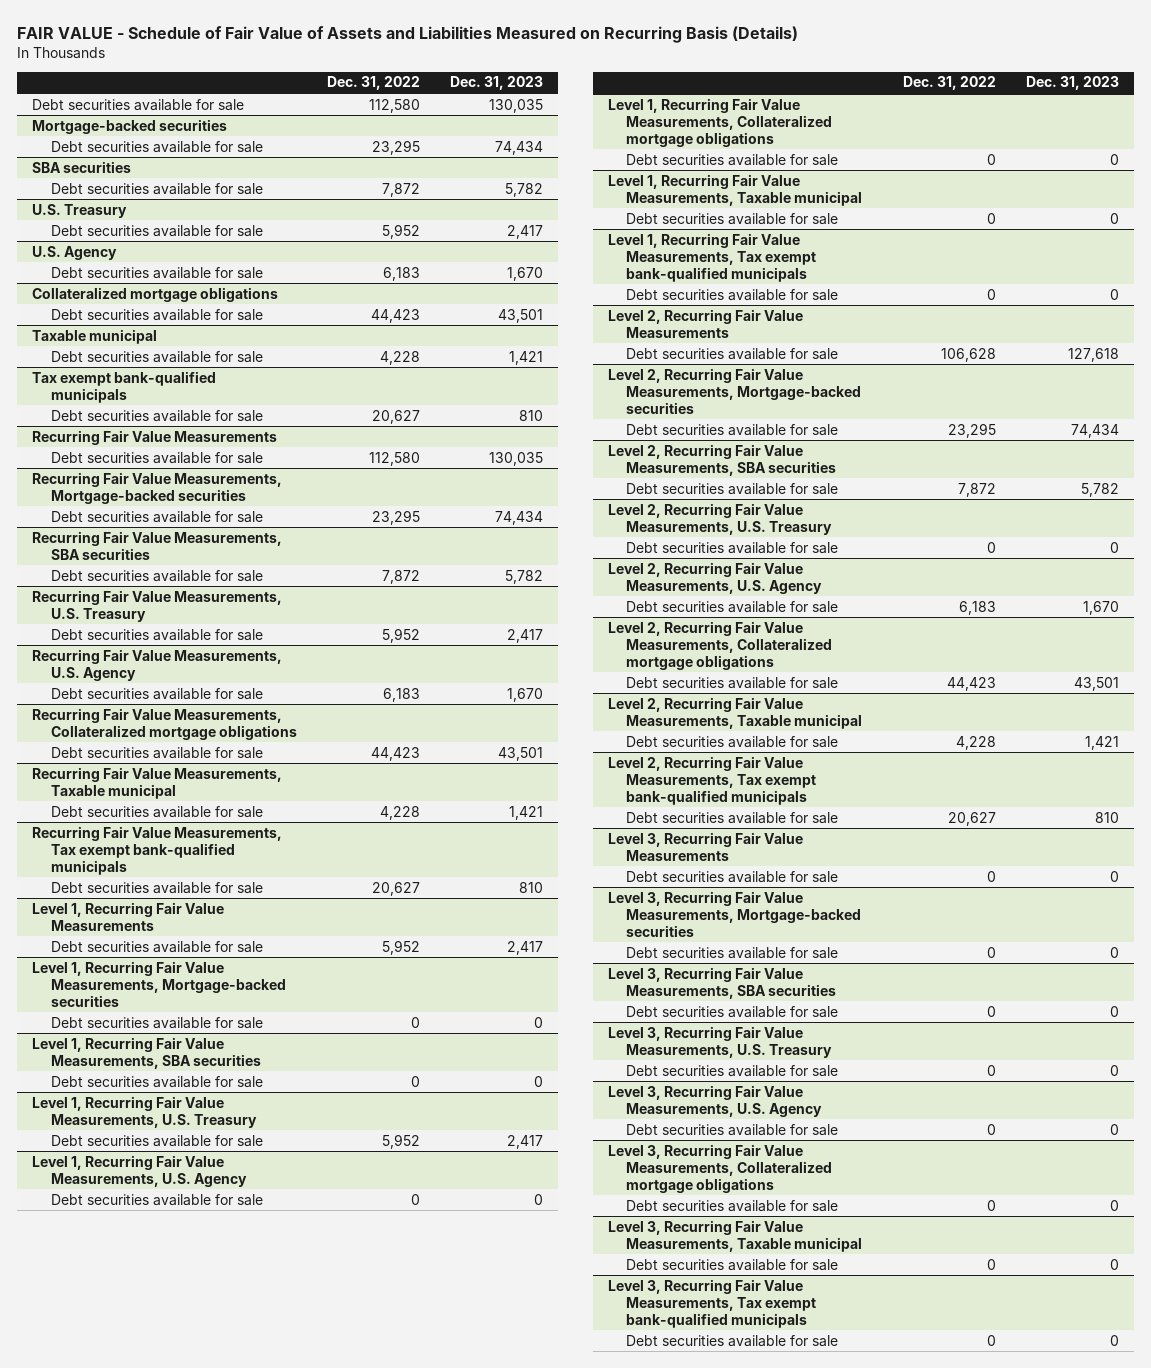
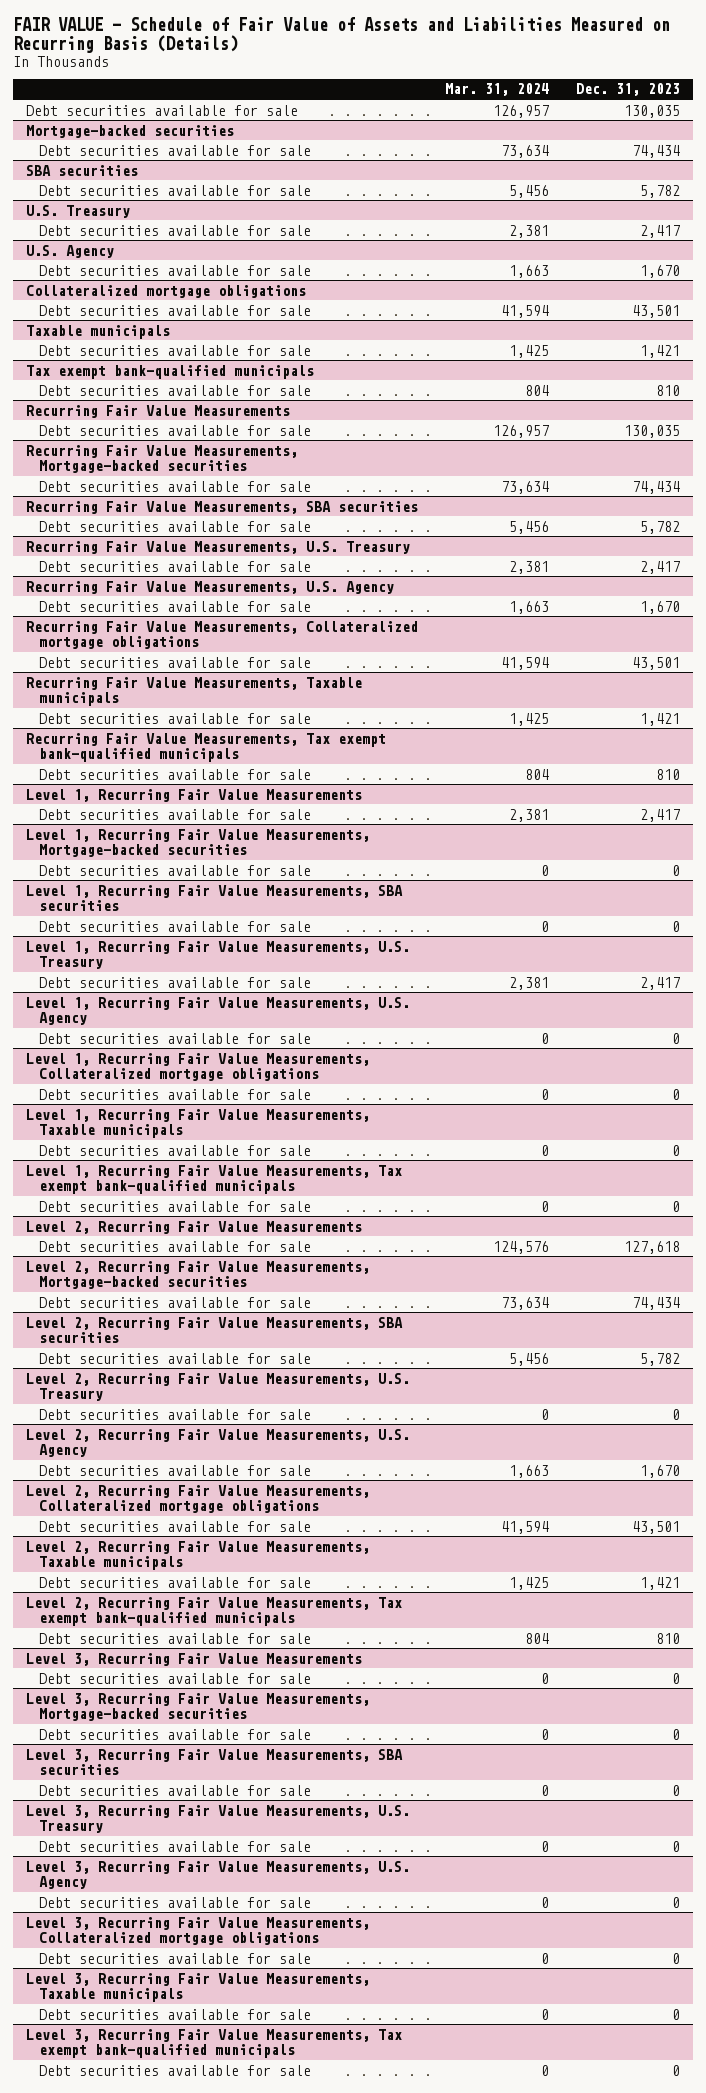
- | Dec. 31, 2022 | Dec. 31, 2023
+ | Mar. 31, 2024 | Dec. 31, 2023
- Taxable municipal
+ Taxable municipals
- Recurring Fair Value Measurements, Taxable municipal
+ Recurring Fair Value Measurements, Taxable municipals
- Level 1, Recurring Fair Value Measurements, Taxable municipal
+ Level 1, Recurring Fair Value Measurements, Taxable municipals
- Level 2, Recurring Fair Value Measurements, Taxable municipal
+ Level 2, Recurring Fair Value Measurements, Taxable municipals
- Level 3, Recurring Fair Value Measurements, Taxable municipal
+ Level 3, Recurring Fair Value Measurements, Taxable municipals

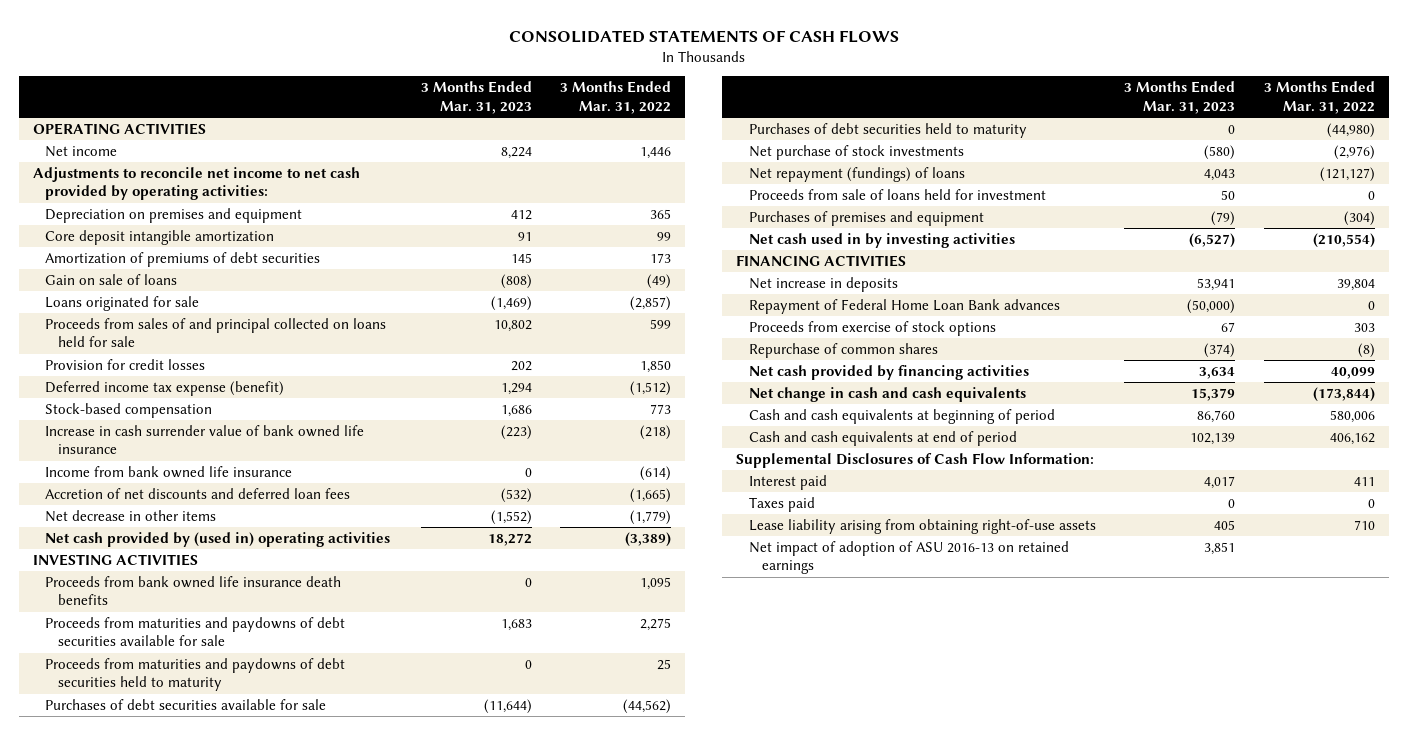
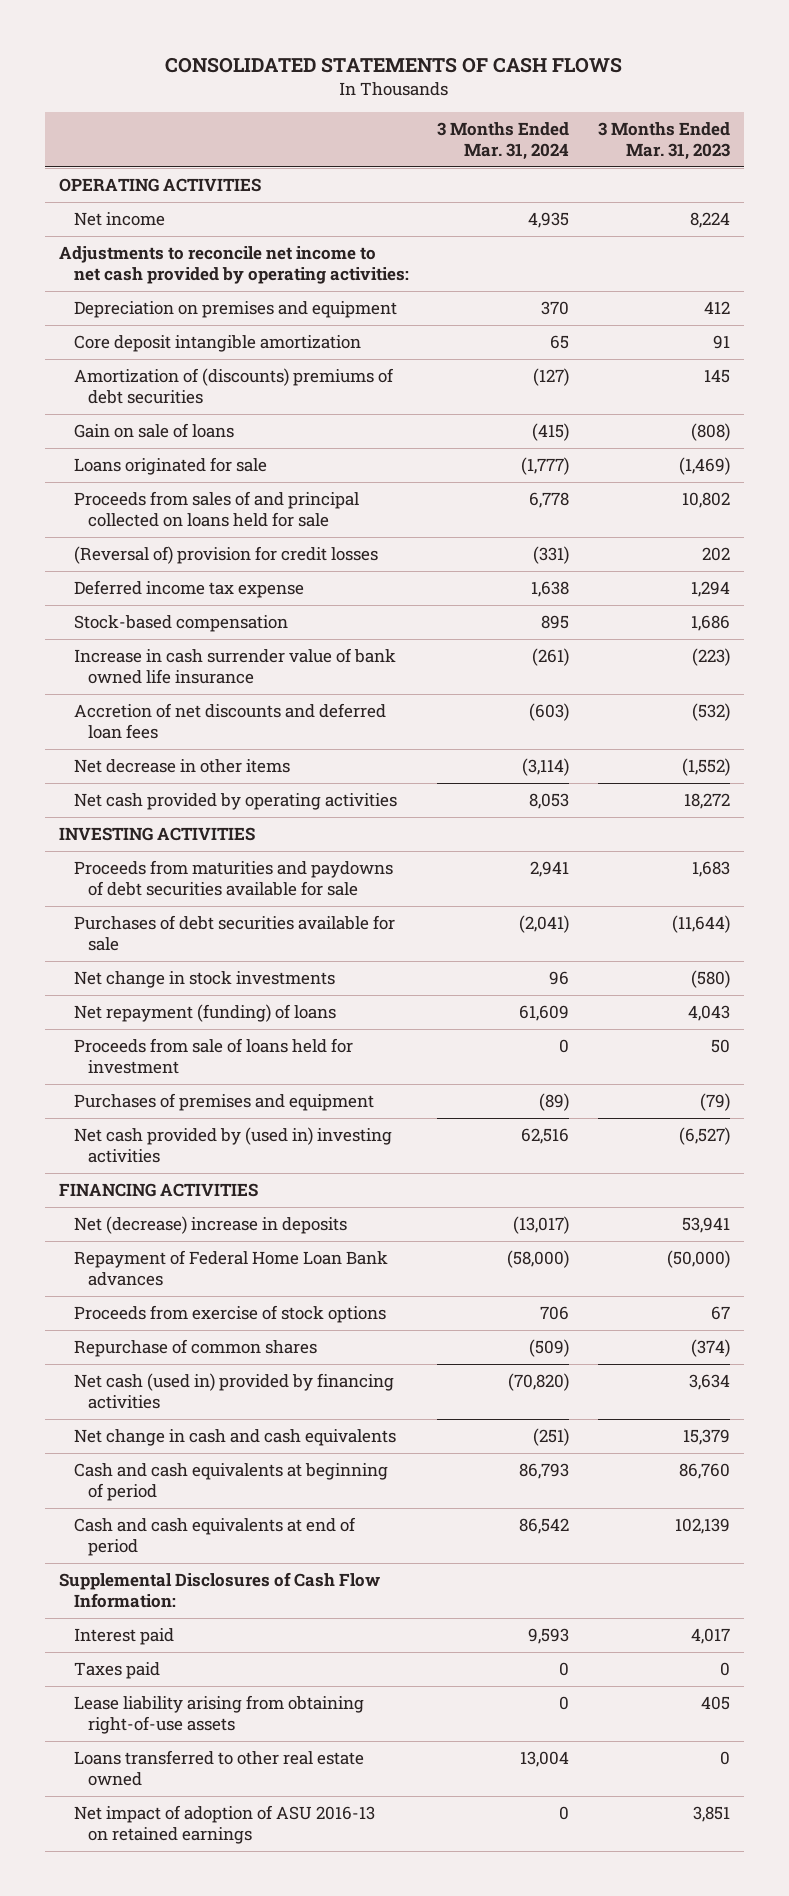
- | 3 Months Ended Mar. 31, 2023 | 3 Months Ended Mar. 31, 2022
+ | 3 Months Ended Mar. 31, 2024 | 3 Months Ended Mar. 31, 2023
- Amortization of premiums of debt securities | 145 | 173
+ Amortization of (discounts) premiums of debt securities | (127) | 145
- Provision for credit losses | 202 | 1,850
- Deferred income tax expense (benefit) | 1,294 | (1,512)
+ (Reversal of) provision for credit losses | (331) | 202
+ Deferred income tax expense | 1,638 | 1,294
- Income from bank owned life insurance | 0 | (614)
- Net cash provided by (used in) operating activities | 18,272 | (3,389)
+ Net cash provided by operating activities | 8,053 | 18,272
- Proceeds from bank owned life insurance death benefits | 0 | 1,095
- Proceeds from maturities and paydowns of debt securities held to maturity | 0 | 25
- Purchases of debt securities held to maturity | 0 | (44,980)
- Net purchase of stock investments | (580) | (2,976)
- Net repayment (fundings) of loans | 4,043 | (121,127)
+ Net change in stock investments | 96 | (580)
+ Net repayment (funding) of loans | 61,609 | 4,043
- Net cash used in by investing activities | (6,527) | (210,554)
+ Net cash provided by (used in) investing activities | 62,516 | (6,527)
- Net increase in deposits | 53,941 | 39,804
+ Net (decrease) increase in deposits | (13,017) | 53,941
- Net cash provided by financing activities | 3,634 | 40,099
+ Net cash (used in) provided by financing activities | (70,820) | 3,634
+ Loans transferred to other real estate owned | 13,004 | 0

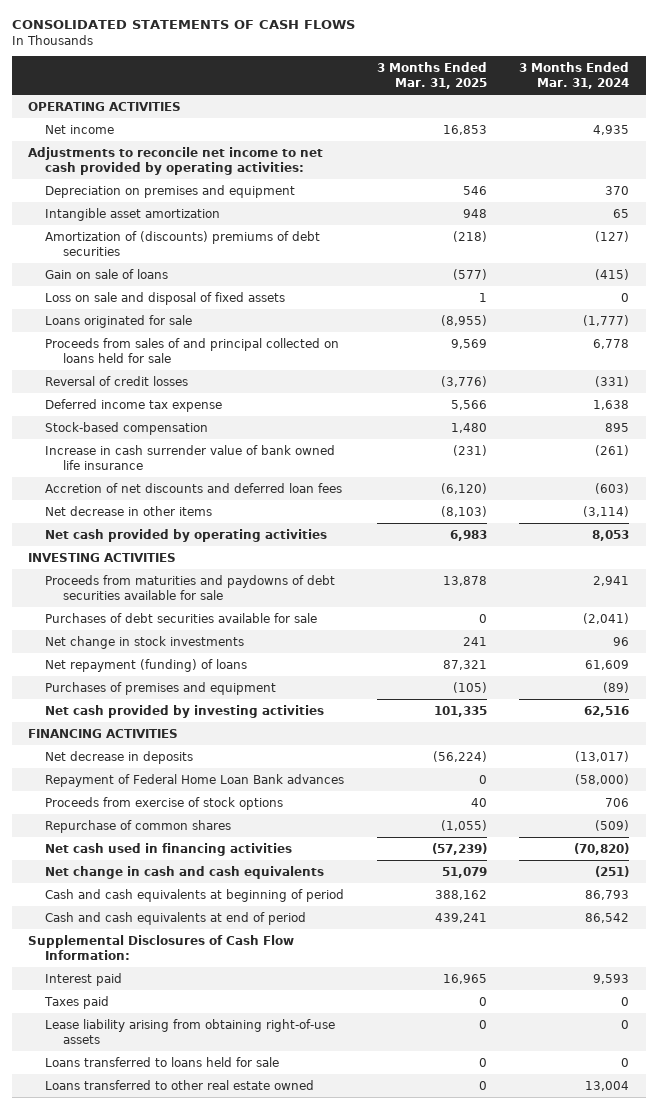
- | 3 Months Ended Mar. 31, 2024 | 3 Months Ended Mar. 31, 2023
+ | 3 Months Ended Mar. 31, 2025 | 3 Months Ended Mar. 31, 2024
- Core deposit intangible amortization | 65 | 91
+ Intangible asset amortization | 948 | 65
+ Loss on sale and disposal of fixed assets | 1 | 0
- (Reversal of) provision for credit losses | (331) | 202
+ Reversal of credit losses | (3,776) | (331)
- Proceeds from sale of loans held for investment | 0 | 50
- Net cash provided by (used in) investing activities | 62,516 | (6,527)
+ Net cash provided by investing activities | 101,335 | 62,516
- Net (decrease) increase in deposits | (13,017) | 53,941
+ Net decrease in deposits | (56,224) | (13,017)
- Net cash (used in) provided by financing activities | (70,820) | 3,634
+ Net cash used in financing activities | (57,239) | (70,820)
+ Loans transferred to loans held for sale | 0 | 0
- Net impact of adoption of ASU 2016-13 on retained earnings | 0 | 3,851

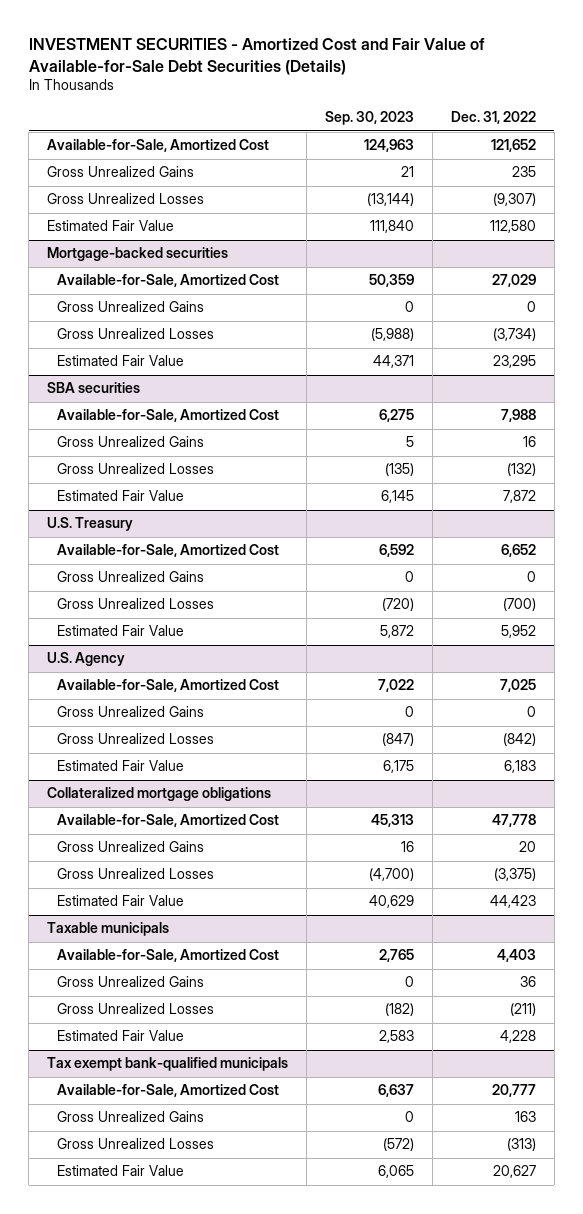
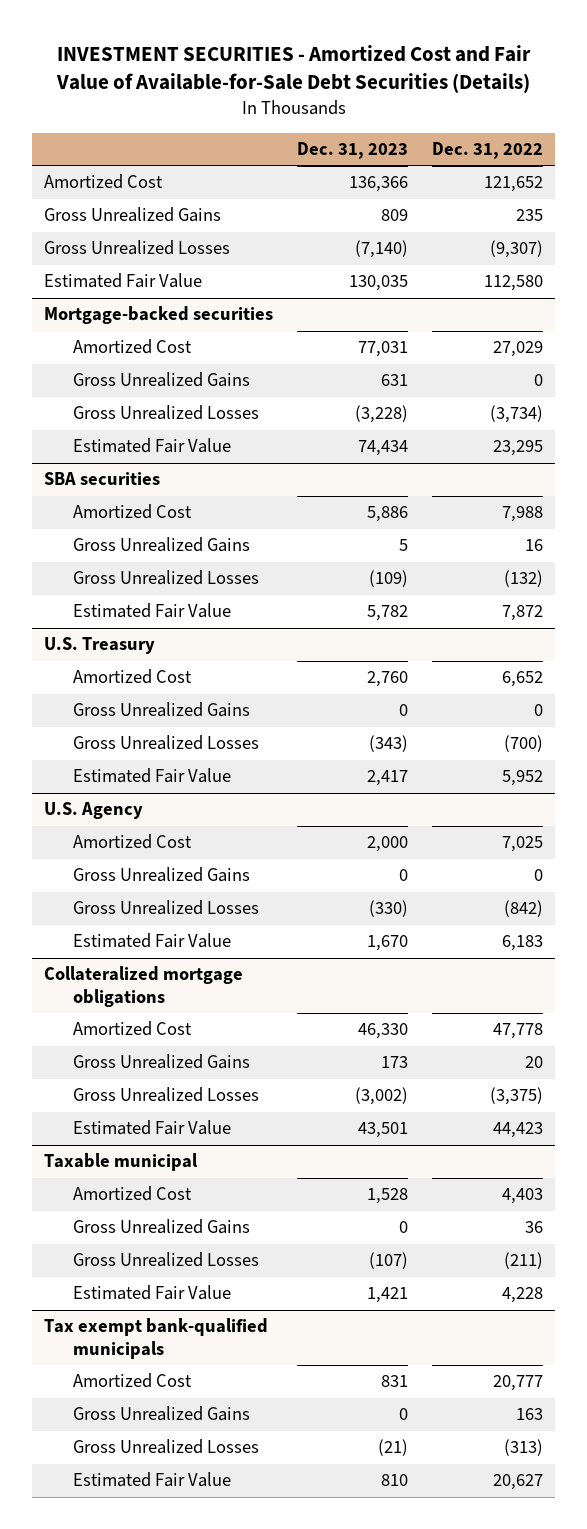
- | Sep. 30, 2023 | Dec. 31, 2022
+ | Dec. 31, 2023 | Dec. 31, 2022
- Available-for-Sale, Amortized Cost | 124,963 | 121,652
+ Amortized Cost | 136,366 | 121,652
@ Mortgage-backed securities
- Available-for-Sale, Amortized Cost | 50,359 | 27,029
+ Amortized Cost | 77,031 | 27,029
@ SBA securities
- Available-for-Sale, Amortized Cost | 6,275 | 7,988
+ Amortized Cost | 5,886 | 7,988
@ U.S. Treasury
- Available-for-Sale, Amortized Cost | 6,592 | 6,652
+ Amortized Cost | 2,760 | 6,652
@ U.S. Agency
- Available-for-Sale, Amortized Cost | 7,022 | 7,025
+ Amortized Cost | 2,000 | 7,025
@ Collateralized mortgage obligations
- Available-for-Sale, Amortized Cost | 45,313 | 47,778
+ Amortized Cost | 46,330 | 47,778
- Taxable municipals
- Available-for-Sale, Amortized Cost | 2,765 | 4,403
+ Taxable municipal
+ Amortized Cost | 1,528 | 4,403
@ Tax exempt bank-qualified municipals
- Available-for-Sale, Amortized Cost | 6,637 | 20,777
+ Amortized Cost | 831 | 20,777

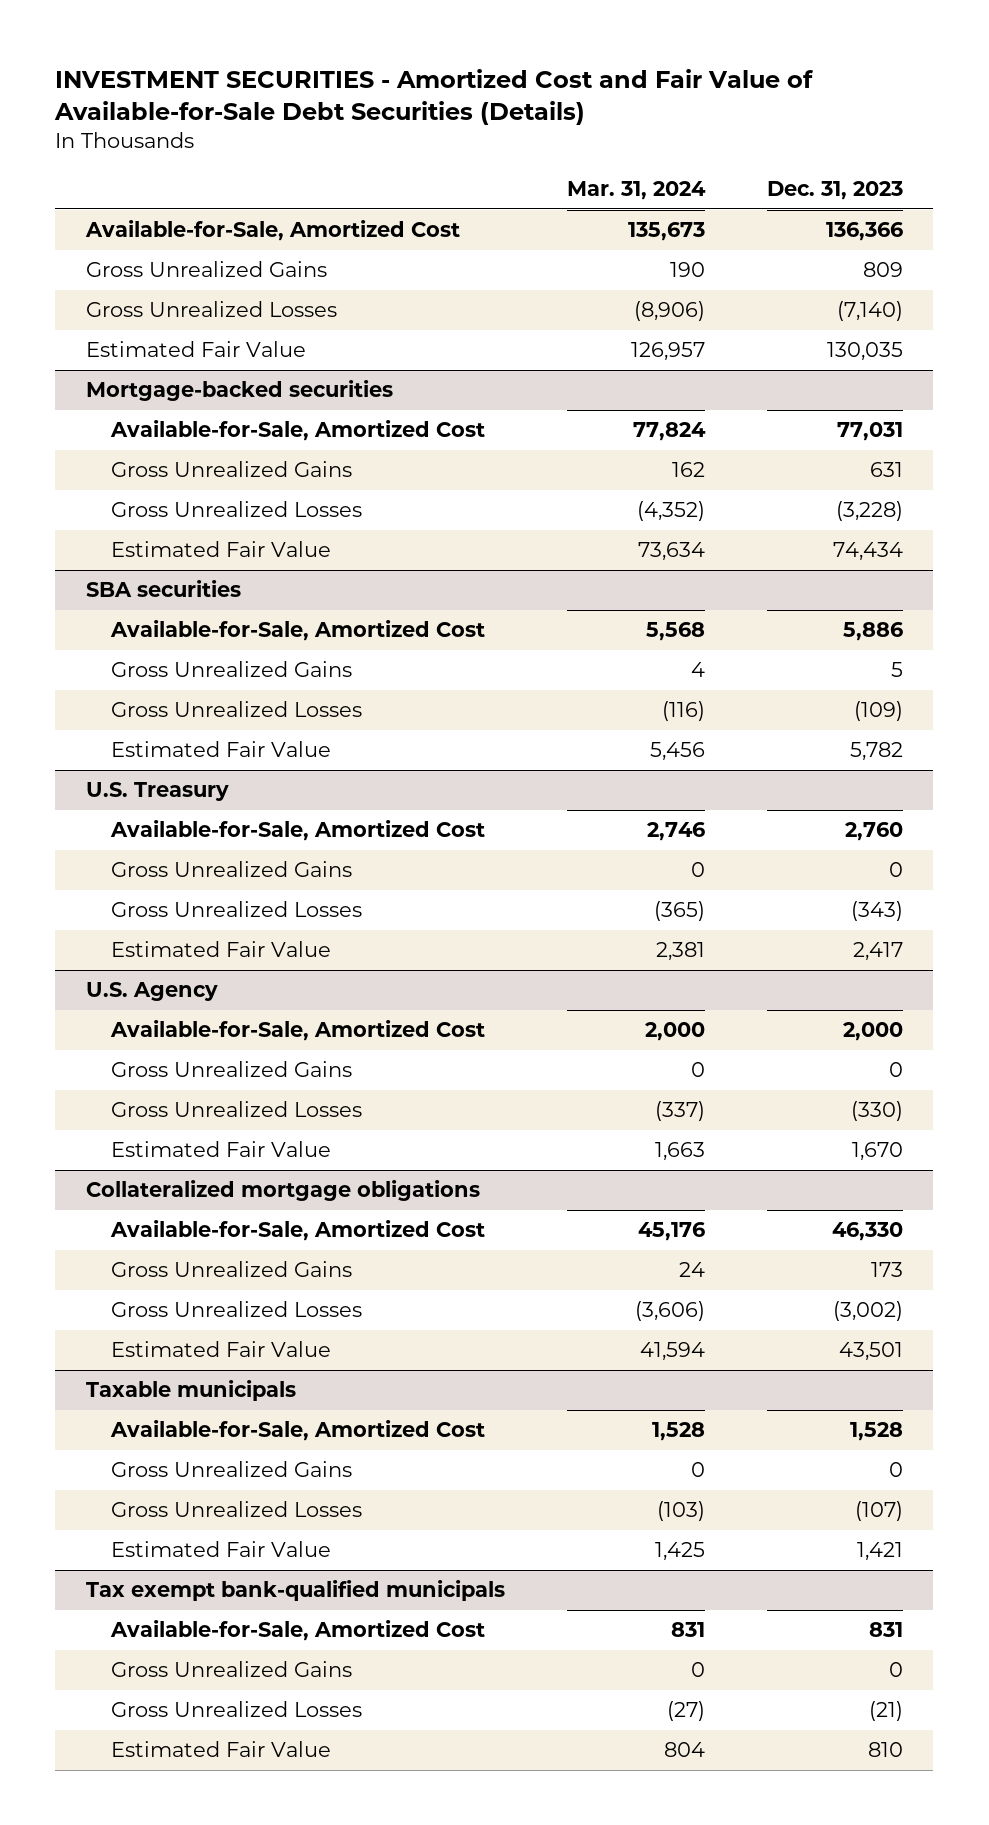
- | Dec. 31, 2023 | Dec. 31, 2022
+ | Mar. 31, 2024 | Dec. 31, 2023
- Amortized Cost | 136,366 | 121,652
+ Available-for-Sale, Amortized Cost | 135,673 | 136,366
@ Mortgage-backed securities
- Amortized Cost | 77,031 | 27,029
+ Available-for-Sale, Amortized Cost | 77,824 | 77,031
@ SBA securities
- Amortized Cost | 5,886 | 7,988
+ Available-for-Sale, Amortized Cost | 5,568 | 5,886
@ U.S. Treasury
- Amortized Cost | 2,760 | 6,652
+ Available-for-Sale, Amortized Cost | 2,746 | 2,760
@ U.S. Agency
- Amortized Cost | 2,000 | 7,025
+ Available-for-Sale, Amortized Cost | 2,000 | 2,000
@ Collateralized mortgage obligations
- Amortized Cost | 46,330 | 47,778
+ Available-for-Sale, Amortized Cost | 45,176 | 46,330
- Taxable municipal
- Amortized Cost | 1,528 | 4,403
+ Taxable municipals
+ Available-for-Sale, Amortized Cost | 1,528 | 1,528
@ Tax exempt bank-qualified municipals
- Amortized Cost | 831 | 20,777
+ Available-for-Sale, Amortized Cost | 831 | 831

